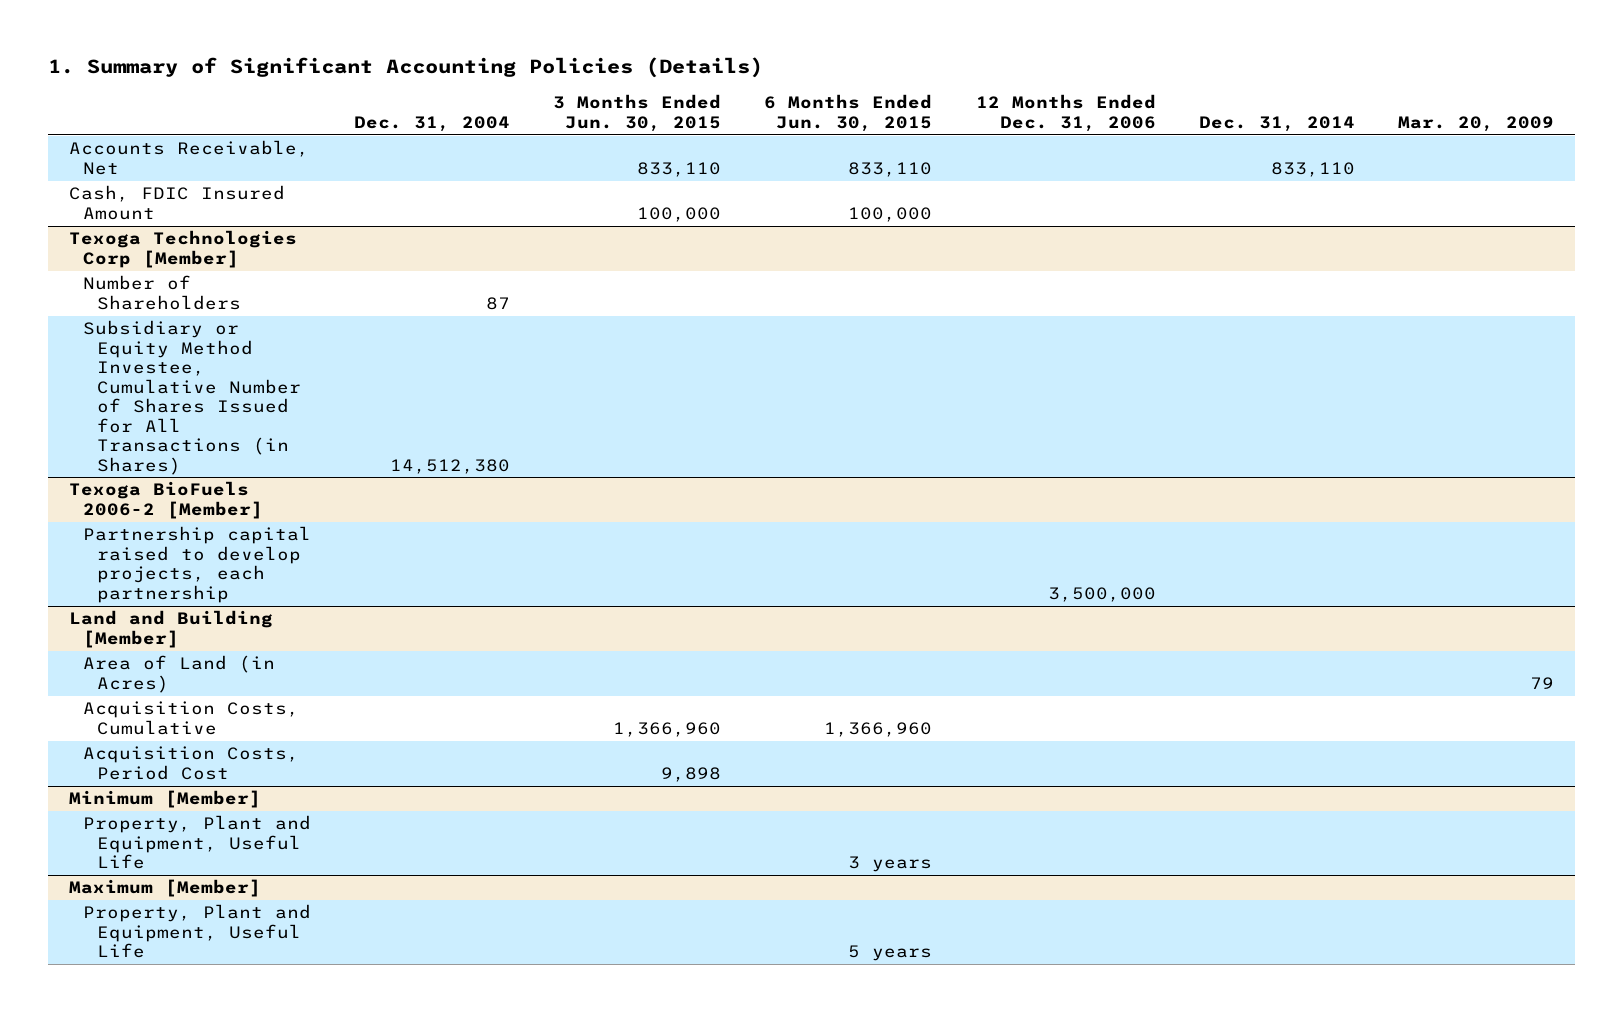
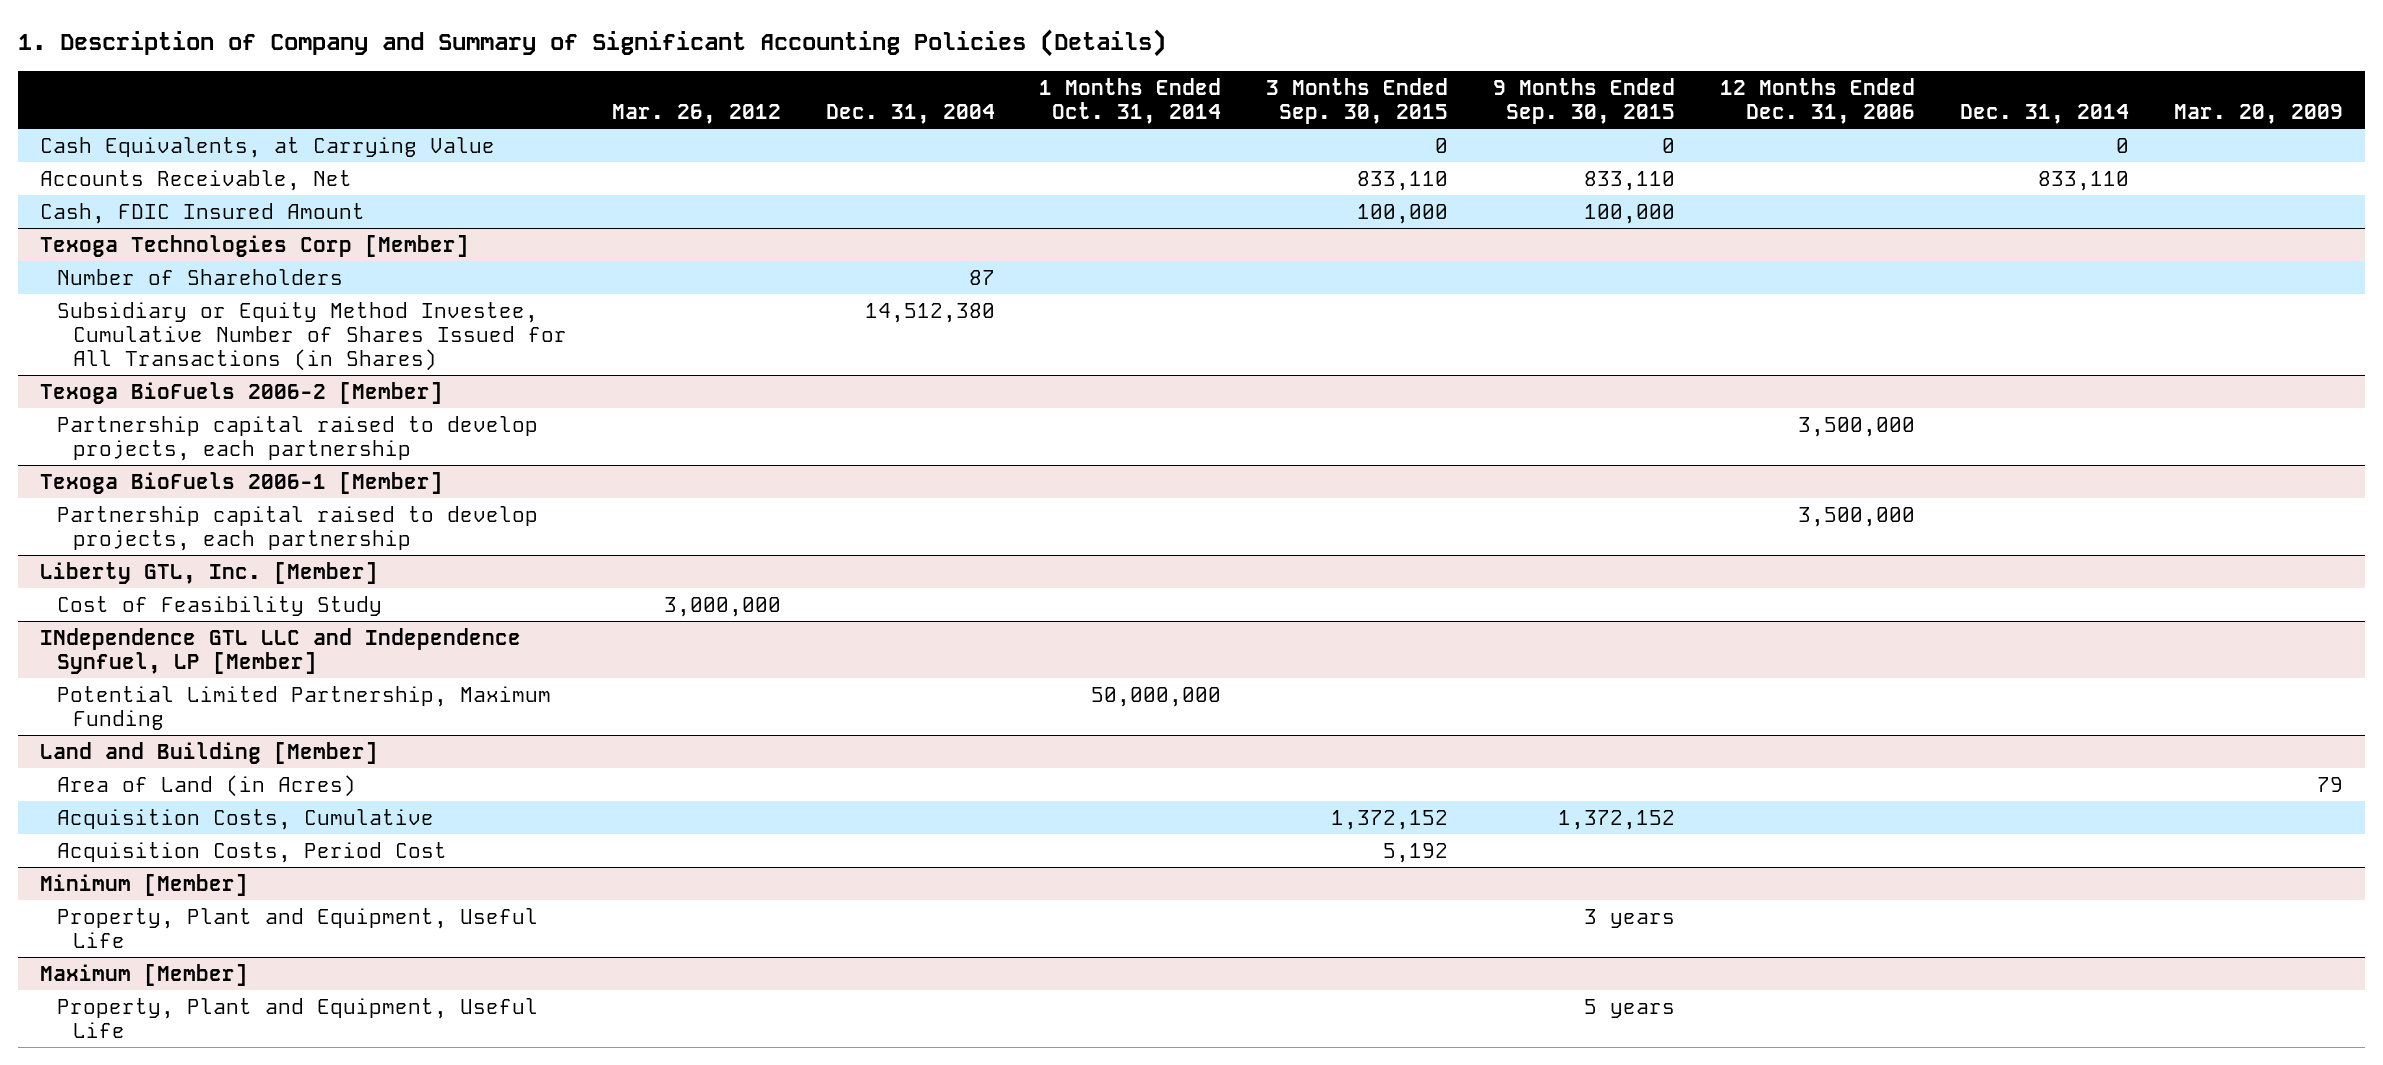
- 1. Summary of Significant Accounting Policies (Details)
+ 1. Description of Company and Summary of Significant Accounting Policies (Details)
- | Dec. 31, 2004 | 3 Months Ended Jun. 30, 2015 | 6 Months Ended Jun. 30, 2015 | 12 Months Ended Dec. 31, 2006 | Dec. 31, 2014 | Mar. 20, 2009
+ | Mar. 26, 2012 | Dec. 31, 2004 | 1 Months Ended Oct. 31, 2014 | 3 Months Ended Sep. 30, 2015 | 9 Months Ended Sep. 30, 2015 | 12 Months Ended Dec. 31, 2006 | Dec. 31, 2014 | Mar. 20, 2009
+ Cash Equivalents, at Carrying Value | | | | 0 | 0 | | 0 |
+ Texoga BioFuels 2006-1 [Member]
+ Partnership capital raised to develop projects, each partnership | | | | | | 3,500,000 | |
+ Liberty GTL, Inc. [Member]
+ Cost of Feasibility Study | 3,000,000 | | | | | | |
+ INdependence GTL LLC and Independence Synfuel, LP [Member]
+ Potential Limited Partnership, Maximum Funding | | | 50,000,000 | | | | |

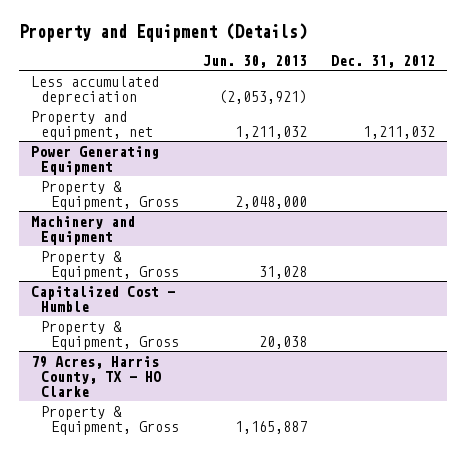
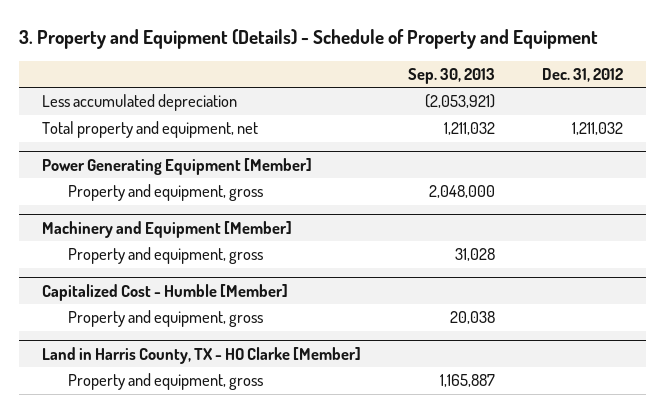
- Property and Equipment (Details)
+ 3. Property and Equipment (Details) - Schedule of Property and Equipment
- | Jun. 30, 2013 | Dec. 31, 2012
+ | Sep. 30, 2013 | Dec. 31, 2012
- Property and equipment, net | 1,211,032 | 1,211,032
- Power Generating Equipment
- Property & Equipment, Gross | 2,048,000 |
- Machinery and Equipment
- Property & Equipment, Gross | 31,028 |
- Capitalized Cost - Humble
- Property & Equipment, Gross | 20,038 |
- 79 Acres, Harris County, TX - HO Clarke
- Property & Equipment, Gross | 1,165,887 |
+ Total property and equipment, net | 1,211,032 | 1,211,032
+ Power Generating Equipment [Member]
+ Property and equipment, gross | 2,048,000 |
+ Machinery and Equipment [Member]
+ Property and equipment, gross | 31,028 |
+ Capitalized Cost - Humble [Member]
+ Property and equipment, gross | 20,038 |
+ Land in Harris County, TX - HO Clarke [Member]
+ Property and equipment, gross | 1,165,887 |

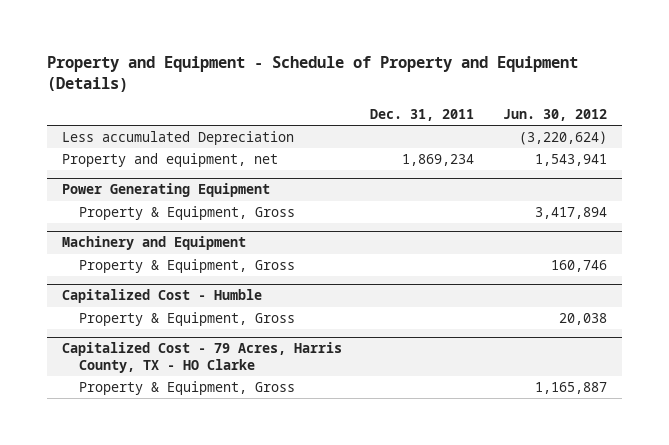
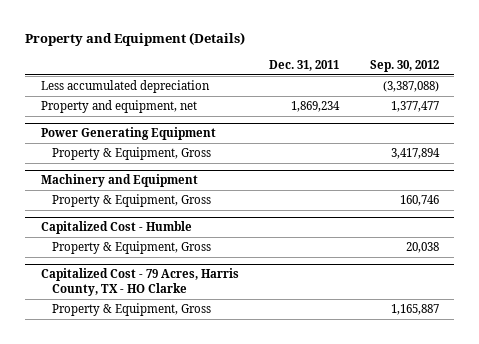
- Property and Equipment - Schedule of Property and Equipment (Details)
+ Property and Equipment (Details)
- | Dec. 31, 2011 | Jun. 30, 2012
+ | Dec. 31, 2011 | Sep. 30, 2012
- Less accumulated Depreciation | | (3,220,624)
+ Less accumulated depreciation | | (3,387,088)

